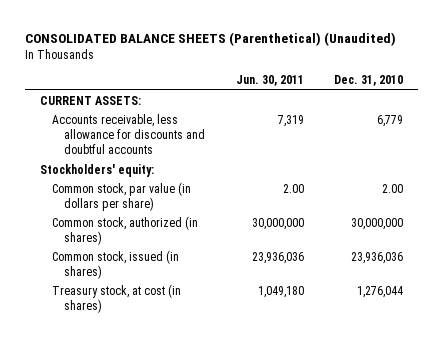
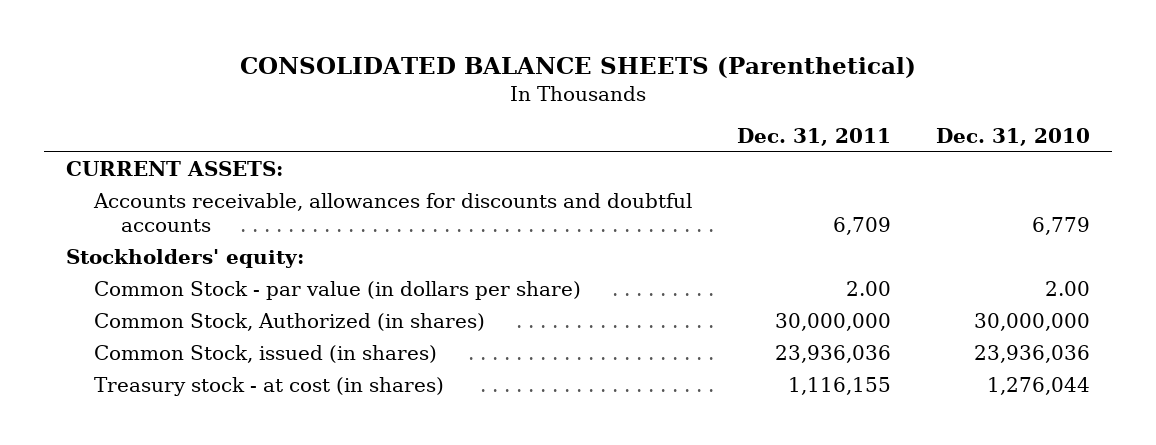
- CONSOLIDATED BALANCE SHEETS (Parenthetical) (Unaudited)
+ CONSOLIDATED BALANCE SHEETS (Parenthetical)
- | Jun. 30, 2011 | Dec. 31, 2010
+ | Dec. 31, 2011 | Dec. 31, 2010
- Accounts receivable, less allowance for discounts and doubtful accounts | 7,319 | 6,779
+ Accounts receivable, allowances for discounts and doubtful accounts | 6,709 | 6,779
- Common stock, par value (in dollars per share) | 2.00 | 2.00
- Common stock, authorized (in shares) | 30,000,000 | 30,000,000
- Common stock, issued (in shares) | 23,936,036 | 23,936,036
- Treasury stock, at cost (in shares) | 1,049,180 | 1,276,044
+ Common Stock - par value (in dollars per share) | 2.00 | 2.00
+ Common Stock, Authorized (in shares) | 30,000,000 | 30,000,000
+ Common Stock, issued (in shares) | 23,936,036 | 23,936,036
+ Treasury stock - at cost (in shares) | 1,116,155 | 1,276,044

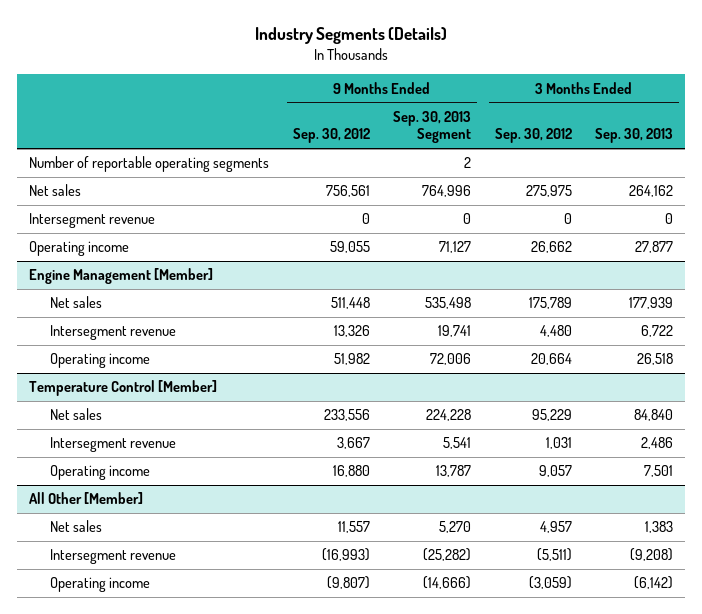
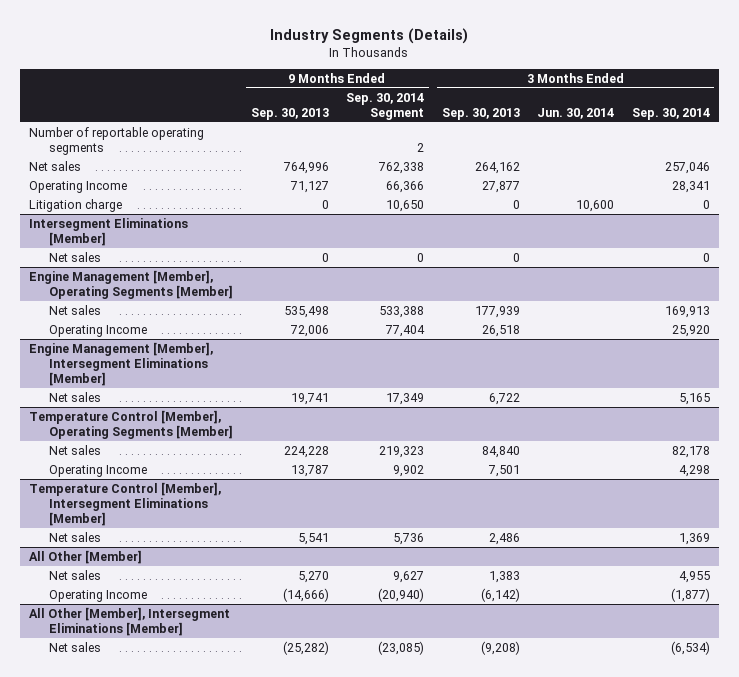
- | 9 Months Ended Sep. 30, 2012 | 9 Months Ended Sep. 30, 2013 Segment | 3 Months Ended Sep. 30, 2012 | 3 Months Ended Sep. 30, 2013
+ | 9 Months Ended Sep. 30, 2013 | 9 Months Ended Sep. 30, 2014 Segment | 3 Months Ended Sep. 30, 2013 | 3 Months Ended Jun. 30, 2014 | 3 Months Ended Sep. 30, 2014
- Intersegment revenue | 0 | 0 | 0 | 0
- Operating income | 59,055 | 71,127 | 26,662 | 27,877
- Engine Management [Member]
+ Operating Income | 71,127 | 66,366 | 27,877 | | 28,341
+ Litigation charge | 0 | 10,650 | 0 | 10,600 | 0
+ Intersegment Eliminations [Member]
+ Net sales | 0 | 0 | 0 | | 0
+ Engine Management [Member], Operating Segments [Member]
- Intersegment revenue | 13,326 | 19,741 | 4,480 | 6,722
- Operating income | 51,982 | 72,006 | 20,664 | 26,518
- Temperature Control [Member]
+ Operating Income | 72,006 | 77,404 | 26,518 | | 25,920
+ Engine Management [Member], Intersegment Eliminations [Member]
+ Net sales | 19,741 | 17,349 | 6,722 | | 5,165
+ Temperature Control [Member], Operating Segments [Member]
- Intersegment revenue | 3,667 | 5,541 | 1,031 | 2,486
- Operating income | 16,880 | 13,787 | 9,057 | 7,501
+ Operating Income | 13,787 | 9,902 | 7,501 | | 4,298
+ Temperature Control [Member], Intersegment Eliminations [Member]
+ Net sales | 5,541 | 5,736 | 2,486 | | 1,369
@ All Other [Member]
- Intersegment revenue | (16,993) | (25,282) | (5,511) | (9,208)
- Operating income | (9,807) | (14,666) | (3,059) | (6,142)
+ Operating Income | (14,666) | (20,940) | (6,142) | | (1,877)
+ All Other [Member], Intersegment Eliminations [Member]
+ Net sales | (25,282) | (23,085) | (9,208) | | (6,534)

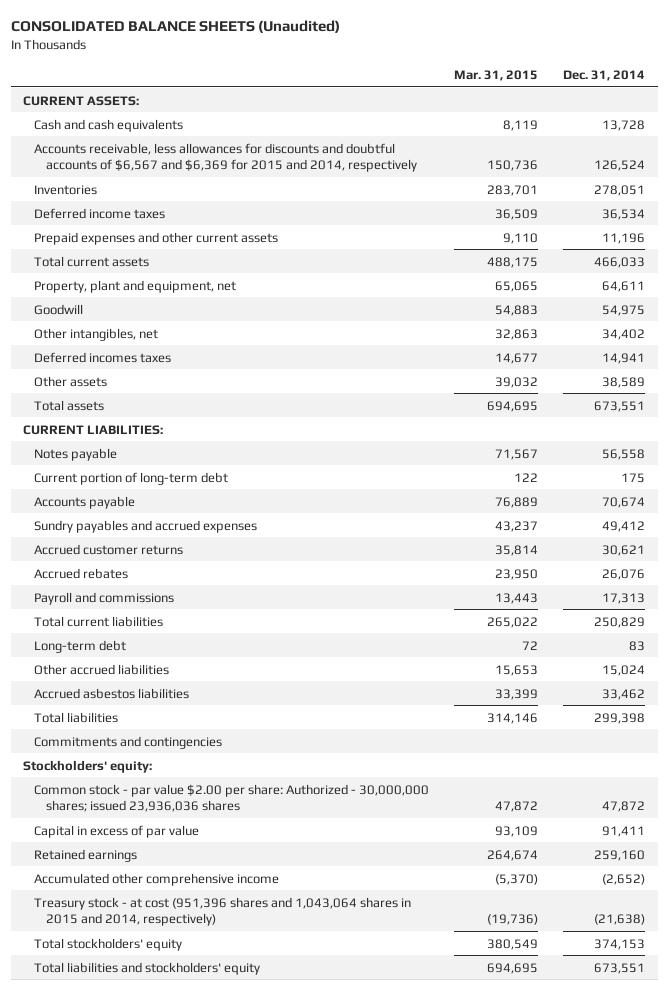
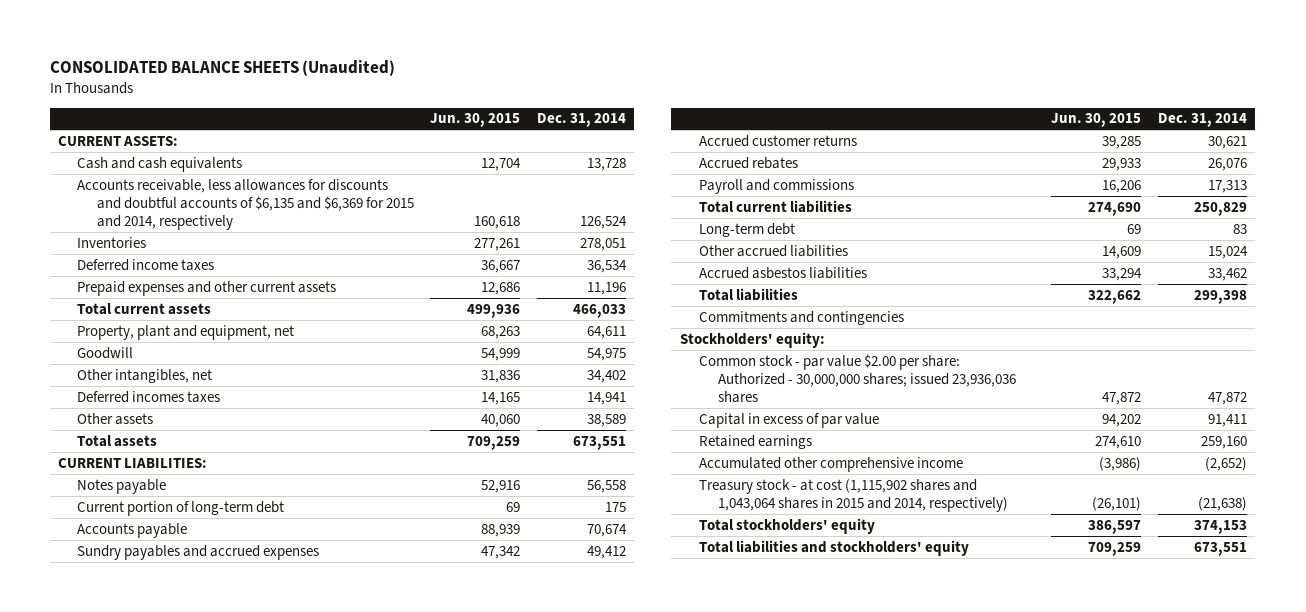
- | Mar. 31, 2015 | Dec. 31, 2014
+ | Jun. 30, 2015 | Dec. 31, 2014
- Accounts receivable, less allowances for discounts and doubtful accounts of $6,567 and $6,369 for 2015 and 2014, respectively | 150,736 | 126,524
+ Accounts receivable, less allowances for discounts and doubtful accounts of $6,135 and $6,369 for 2015 and 2014, respectively | 160,618 | 126,524
- Treasury stock - at cost (951,396 shares and 1,043,064 shares in 2015 and 2014, respectively) | (19,736) | (21,638)
+ Treasury stock - at cost (1,115,902 shares and 1,043,064 shares in 2015 and 2014, respectively) | (26,101) | (21,638)

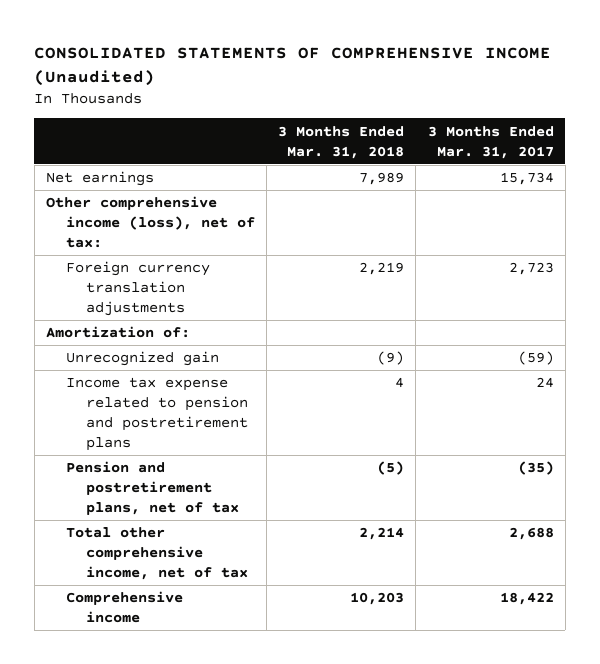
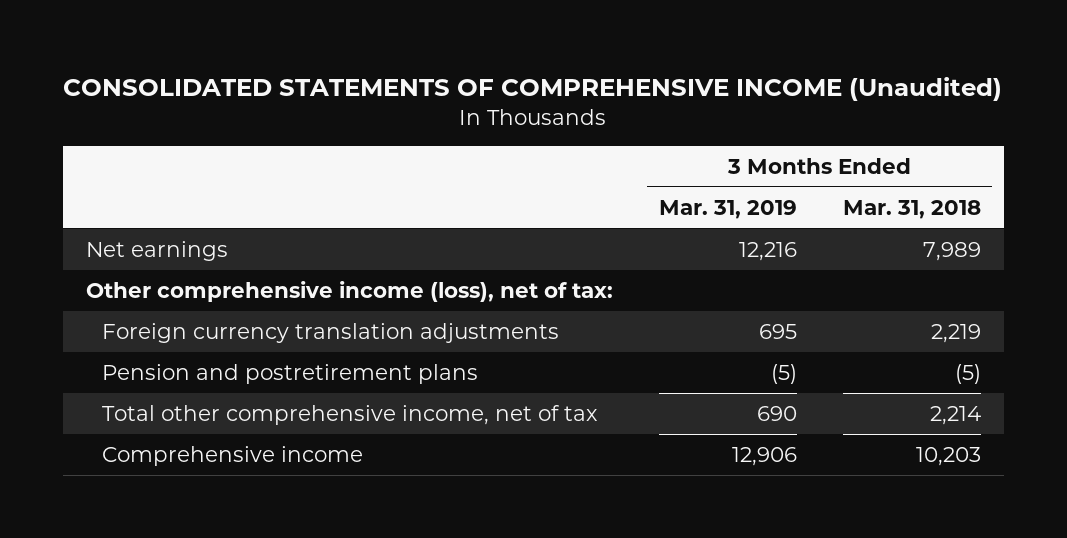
- | 3 Months Ended Mar. 31, 2018 | 3 Months Ended Mar. 31, 2017
+ | 3 Months Ended Mar. 31, 2019 | 3 Months Ended Mar. 31, 2018
- Amortization of:
- Unrecognized gain | (9) | (59)
- Income tax expense related to pension and postretirement plans | 4 | 24
- Pension and postretirement plans, net of tax | (5) | (35)
+ Pension and postretirement plans | (5) | (5)

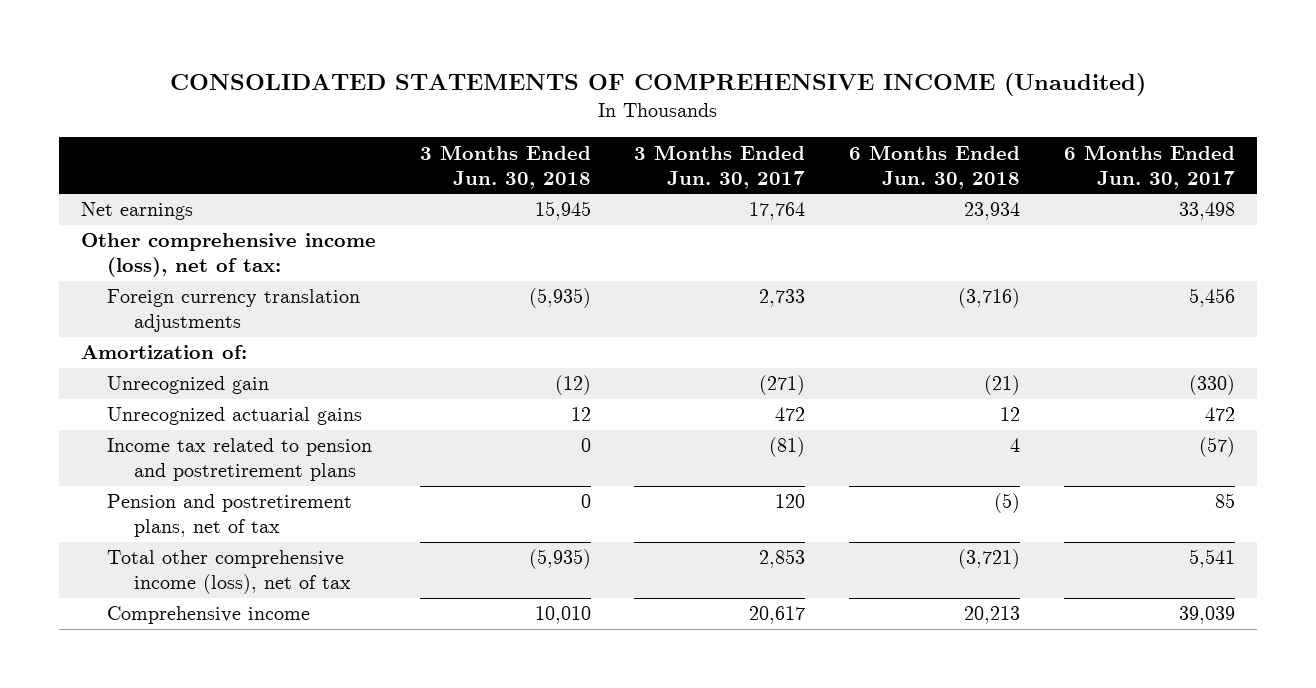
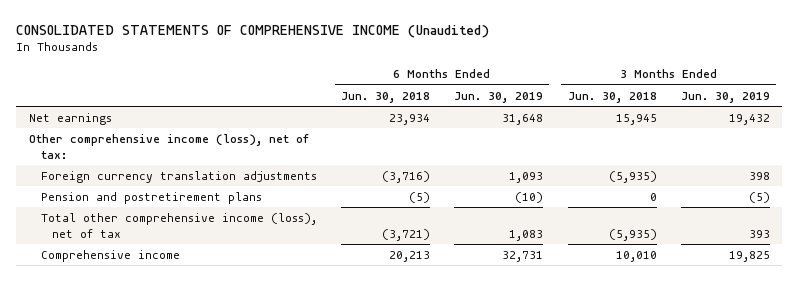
- | 3 Months Ended Jun. 30, 2018 | 3 Months Ended Jun. 30, 2017 | 6 Months Ended Jun. 30, 2018 | 6 Months Ended Jun. 30, 2017
+ | 6 Months Ended Jun. 30, 2018 | 6 Months Ended Jun. 30, 2019 | 3 Months Ended Jun. 30, 2018 | 3 Months Ended Jun. 30, 2019
- Amortization of:
- Unrecognized gain | (12) | (271) | (21) | (330)
- Unrecognized actuarial gains | 12 | 472 | 12 | 472
- Income tax related to pension and postretirement plans | 0 | (81) | 4 | (57)
- Pension and postretirement plans, net of tax | 0 | 120 | (5) | 85
+ Pension and postretirement plans | (5) | (10) | 0 | (5)

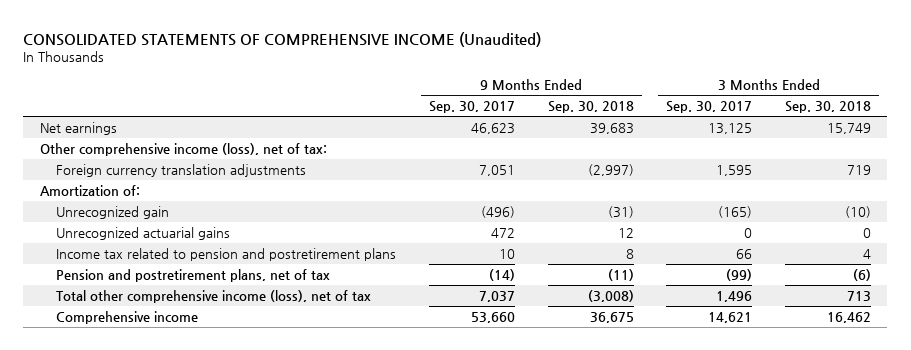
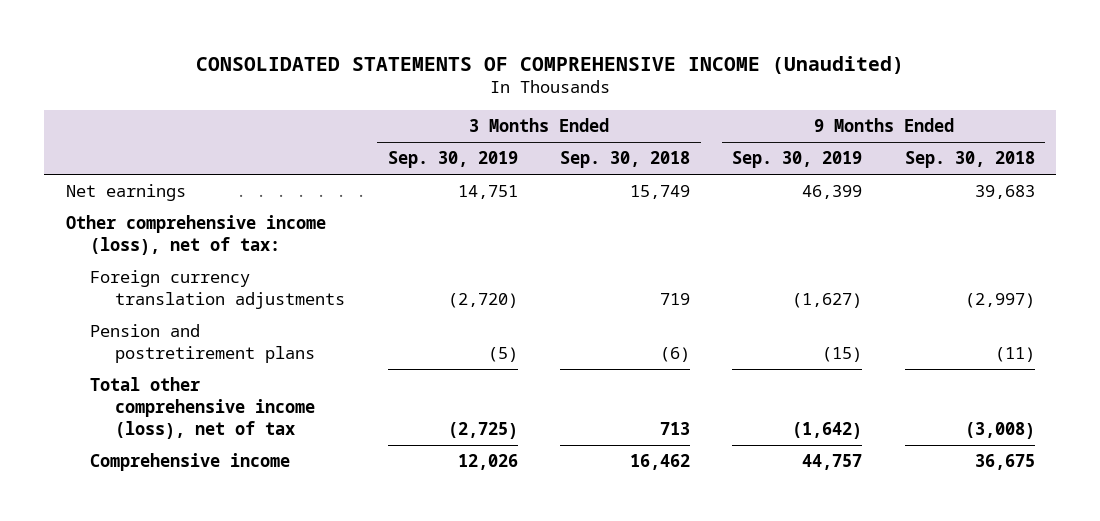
- | 9 Months Ended Sep. 30, 2017 | 9 Months Ended Sep. 30, 2018 | 3 Months Ended Sep. 30, 2017 | 3 Months Ended Sep. 30, 2018
+ | 3 Months Ended Sep. 30, 2019 | 3 Months Ended Sep. 30, 2018 | 9 Months Ended Sep. 30, 2019 | 9 Months Ended Sep. 30, 2018
- Amortization of:
- Unrecognized gain | (496) | (31) | (165) | (10)
- Unrecognized actuarial gains | 472 | 12 | 0 | 0
- Income tax related to pension and postretirement plans | 10 | 8 | 66 | 4
- Pension and postretirement plans, net of tax | (14) | (11) | (99) | (6)
+ Pension and postretirement plans | (5) | (6) | (15) | (11)

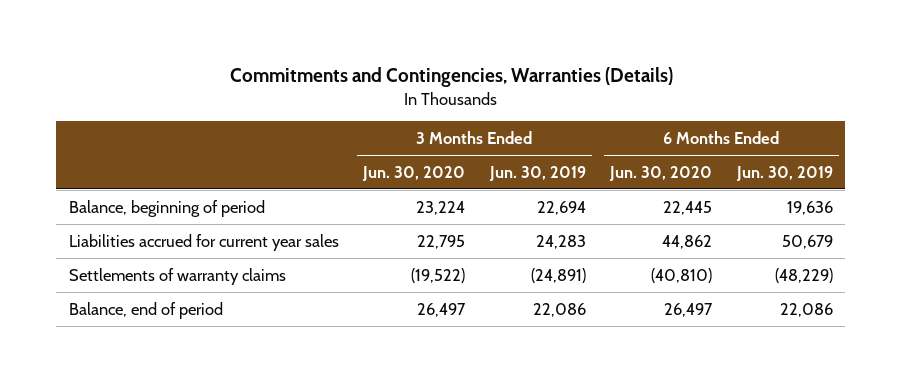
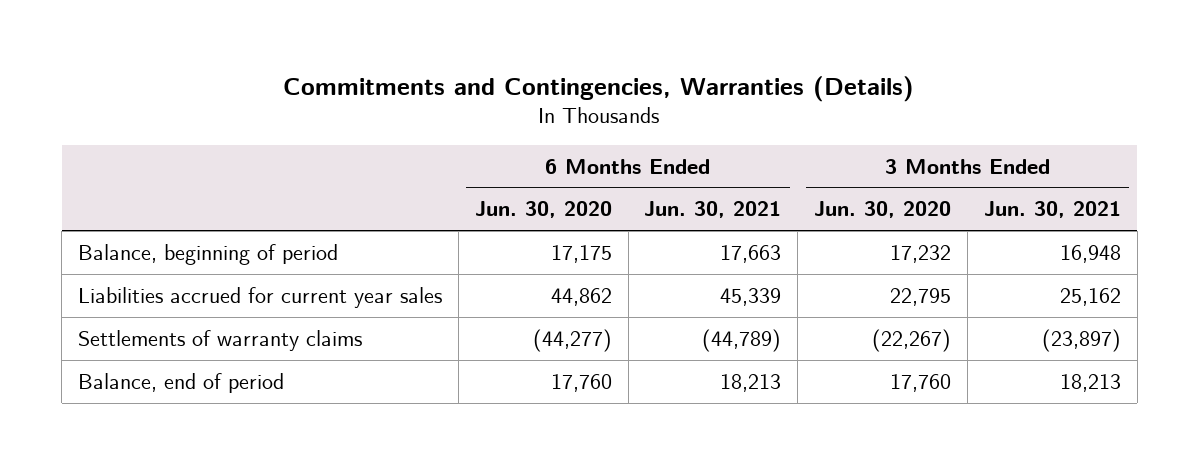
- | 3 Months Ended Jun. 30, 2020 | 3 Months Ended Jun. 30, 2019 | 6 Months Ended Jun. 30, 2020 | 6 Months Ended Jun. 30, 2019
+ | 6 Months Ended Jun. 30, 2020 | 6 Months Ended Jun. 30, 2021 | 3 Months Ended Jun. 30, 2020 | 3 Months Ended Jun. 30, 2021
- Balance, beginning of period | 23,224 | 22,694 | 22,445 | 19,636
+ Balance, beginning of period | 17,175 | 17,663 | 17,232 | 16,948
- Settlements of warranty claims | (19,522) | (24,891) | (40,810) | (48,229)
- Balance, end of period | 26,497 | 22,086 | 26,497 | 22,086
+ Settlements of warranty claims | (44,277) | (44,789) | (22,267) | (23,897)
+ Balance, end of period | 17,760 | 18,213 | 17,760 | 18,213

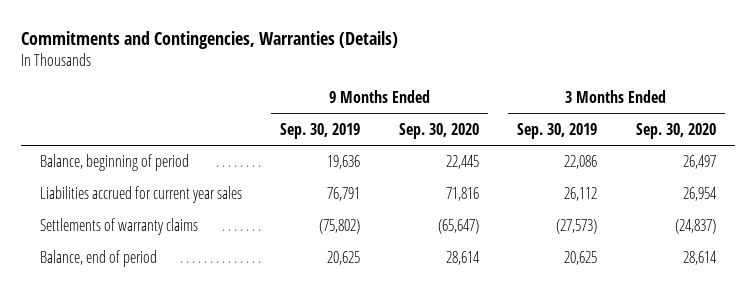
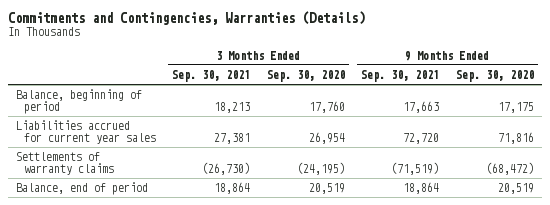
- | 9 Months Ended Sep. 30, 2019 | 9 Months Ended Sep. 30, 2020 | 3 Months Ended Sep. 30, 2019 | 3 Months Ended Sep. 30, 2020
+ | 3 Months Ended Sep. 30, 2021 | 3 Months Ended Sep. 30, 2020 | 9 Months Ended Sep. 30, 2021 | 9 Months Ended Sep. 30, 2020
- Balance, beginning of period | 19,636 | 22,445 | 22,086 | 26,497
+ Balance, beginning of period | 18,213 | 17,760 | 17,663 | 17,175
- Settlements of warranty claims | (75,802) | (65,647) | (27,573) | (24,837)
- Balance, end of period | 20,625 | 28,614 | 20,625 | 28,614
+ Settlements of warranty claims | (26,730) | (24,195) | (71,519) | (68,472)
+ Balance, end of period | 18,864 | 20,519 | 18,864 | 20,519

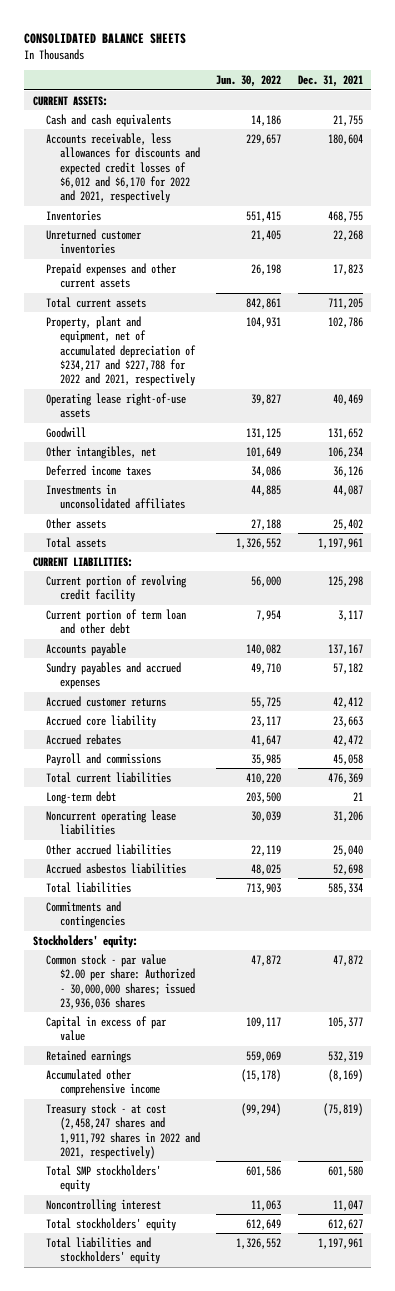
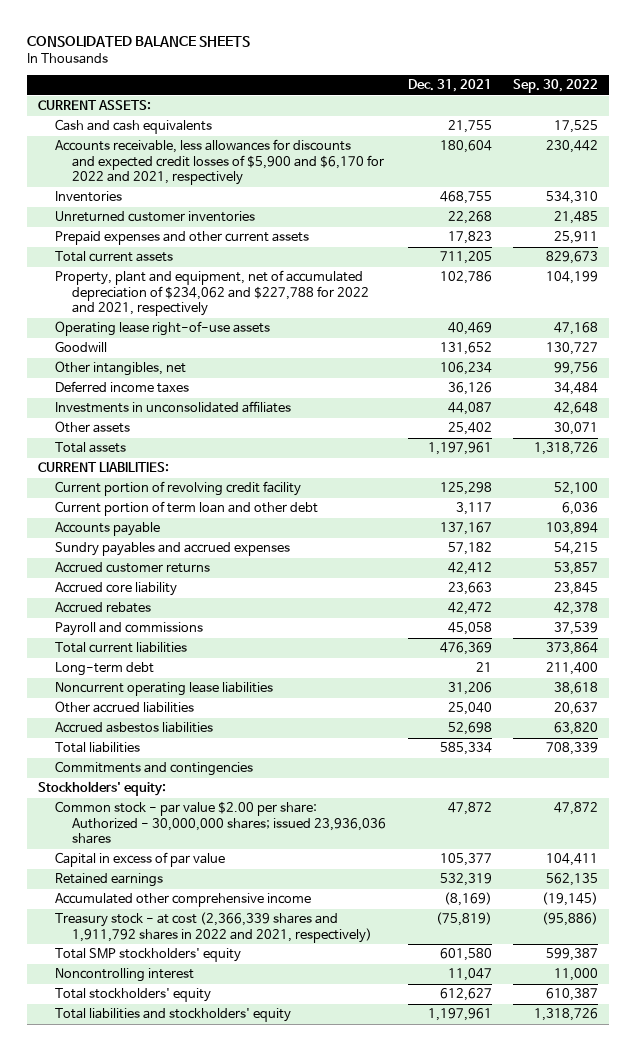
- | Jun. 30, 2022 | Dec. 31, 2021
+ | Dec. 31, 2021 | Sep. 30, 2022
- Accounts receivable, less allowances for discounts and expected credit losses of $6,012 and $6,170 for 2022 and 2021, respectively | 229,657 | 180,604
+ Accounts receivable, less allowances for discounts and expected credit losses of $5,900 and $6,170 for 2022 and 2021, respectively | 180,604 | 230,442
- Property, plant and equipment, net of accumulated depreciation of $234,217 and $227,788 for 2022 and 2021, respectively | 104,931 | 102,786
+ Property, plant and equipment, net of accumulated depreciation of $234,062 and $227,788 for 2022 and 2021, respectively | 102,786 | 104,199
- Treasury stock - at cost (2,458,247 shares and 1,911,792 shares in 2022 and 2021, respectively) | (99,294) | (75,819)
+ Treasury stock - at cost (2,366,339 shares and 1,911,792 shares in 2022 and 2021, respectively) | (75,819) | (95,886)

